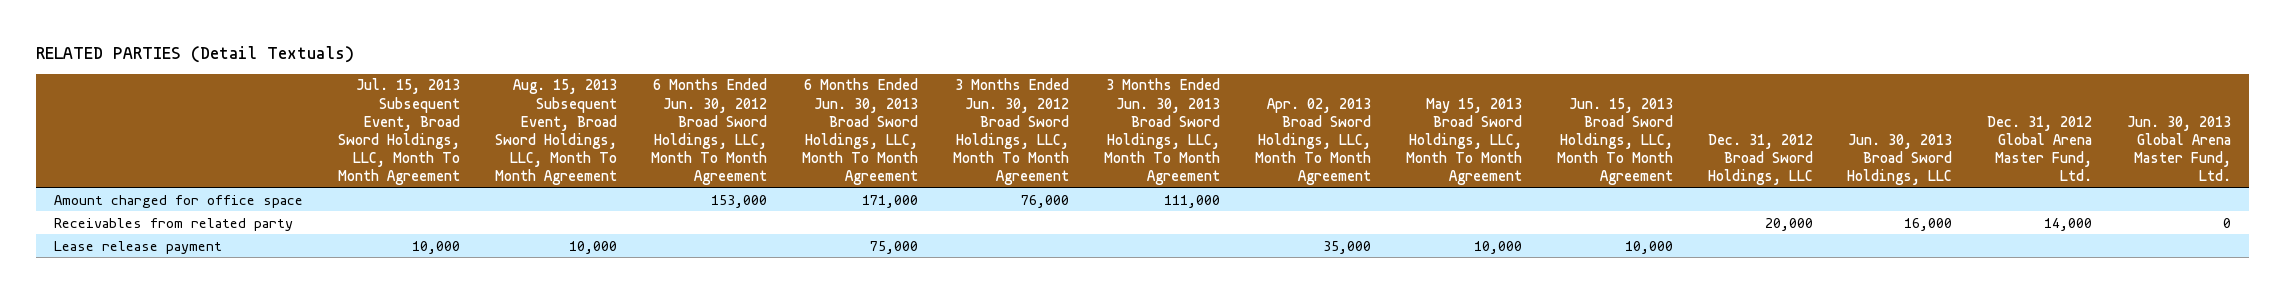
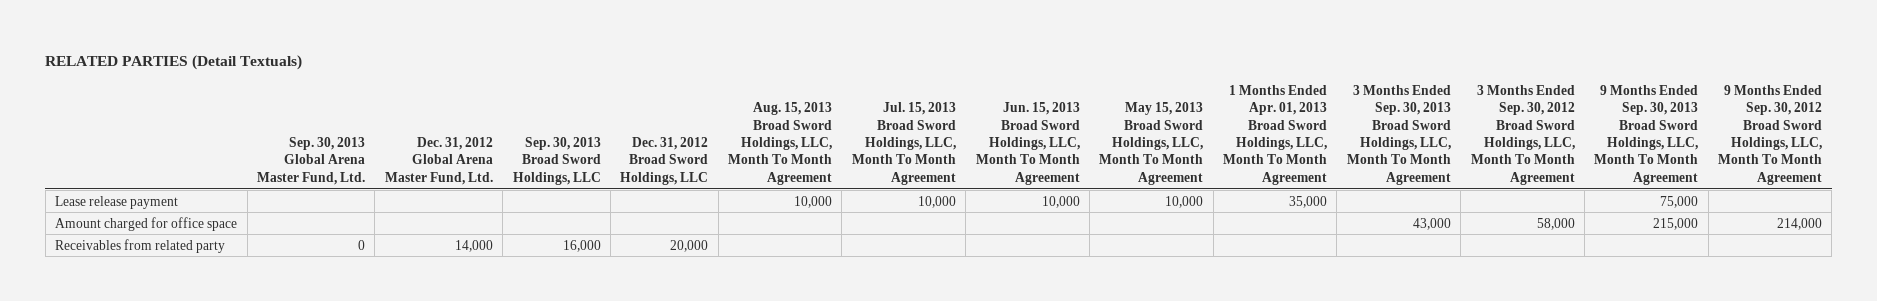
- | Jul. 15, 2013 Subsequent Event, Broad Sword Holdings, LLC, Month To Month Agreement | Aug. 15, 2013 Subsequent Event, Broad Sword Holdings, LLC, Month To Month Agreement | 6 Months Ended Jun. 30, 2012 Broad Sword Holdings, LLC, Month To Month Agreement | 6 Months Ended Jun. 30, 2013 Broad Sword Holdings, LLC, Month To Month Agreement | 3 Months Ended Jun. 30, 2012 Broad Sword Holdings, LLC, Month To Month Agreement | 3 Months Ended Jun. 30, 2013 Broad Sword Holdings, LLC, Month To Month Agreement | Apr. 02, 2013 Broad Sword Holdings, LLC, Month To Month Agreement | May 15, 2013 Broad Sword Holdings, LLC, Month To Month Agreement | Jun. 15, 2013 Broad Sword Holdings, LLC, Month To Month Agreement | Dec. 31, 2012 Broad Sword Holdings, LLC | Jun. 30, 2013 Broad Sword Holdings, LLC | Dec. 31, 2012 Global Arena Master Fund, Ltd. | Jun. 30, 2013 Global Arena Master Fund, Ltd.
+ | Sep. 30, 2013 Global Arena Master Fund, Ltd. | Dec. 31, 2012 Global Arena Master Fund, Ltd. | Sep. 30, 2013 Broad Sword Holdings, LLC | Dec. 31, 2012 Broad Sword Holdings, LLC | Aug. 15, 2013 Broad Sword Holdings, LLC, Month To Month Agreement | Jul. 15, 2013 Broad Sword Holdings, LLC, Month To Month Agreement | Jun. 15, 2013 Broad Sword Holdings, LLC, Month To Month Agreement | May 15, 2013 Broad Sword Holdings, LLC, Month To Month Agreement | 1 Months Ended Apr. 01, 2013 Broad Sword Holdings, LLC, Month To Month Agreement | 3 Months Ended Sep. 30, 2013 Broad Sword Holdings, LLC, Month To Month Agreement | 3 Months Ended Sep. 30, 2012 Broad Sword Holdings, LLC, Month To Month Agreement | 9 Months Ended Sep. 30, 2013 Broad Sword Holdings, LLC, Month To Month Agreement | 9 Months Ended Sep. 30, 2012 Broad Sword Holdings, LLC, Month To Month Agreement
moved up: Lease release payment | | | | | 10,000 | 10,000 | 10,000 | 10,000 | 35,000 | | | 75,000 |

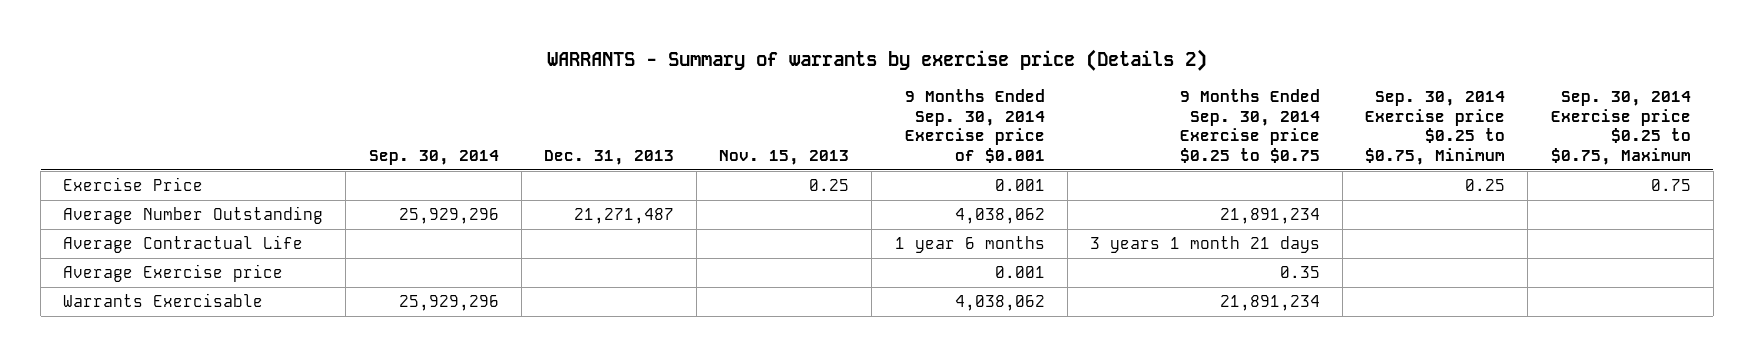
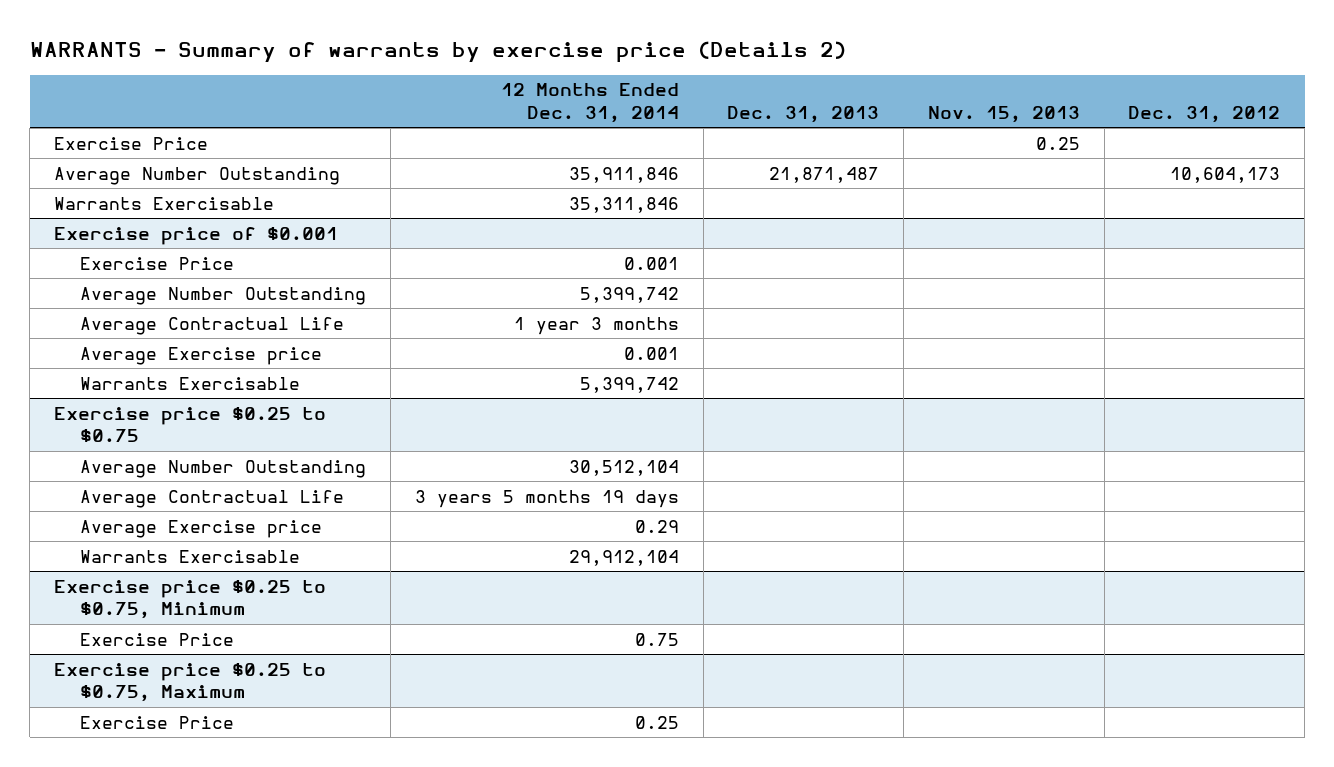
- | Sep. 30, 2014 | Dec. 31, 2013 | Nov. 15, 2013 | 9 Months Ended Sep. 30, 2014 Exercise price of $0.001 | 9 Months Ended Sep. 30, 2014 Exercise price $0.25 to $0.75 | Sep. 30, 2014 Exercise price $0.25 to $0.75, Minimum | Sep. 30, 2014 Exercise price $0.25 to $0.75, Maximum
+ | 12 Months Ended Dec. 31, 2014 | Dec. 31, 2013 | Nov. 15, 2013 | Dec. 31, 2012
- Average Number Outstanding | 25,929,296 | 21,271,487 | | 4,038,062 | 21,891,234 | |
- Average Contractual Life | | | | 1 year 6 months | 3 years 1 month 21 days | |
- Average Exercise price | | | | 0.001 | 0.35 | |
+ Average Number Outstanding | 35,911,846 | 21,871,487 | | 10,604,173
+ Exercise price of $0.001
+ Exercise Price | 0.001 | | |
+ Average Number Outstanding | 5,399,742 | | |
+ Average Contractual Life | 1 year 3 months | | |
+ Average Exercise price | 0.001 | | |
+ Warrants Exercisable | 5,399,742 | | |
+ Exercise price $0.25 to $0.75
+ Average Number Outstanding | 30,512,104 | | |
+ Average Contractual Life | 3 years 5 months 19 days | | |
+ Average Exercise price | 0.29 | | |
+ Warrants Exercisable | 29,912,104 | | |
+ Exercise price $0.25 to $0.75, Minimum
+ Exercise Price | 0.75 | | |
+ Exercise price $0.25 to $0.75, Maximum
+ Exercise Price | 0.25 | | |

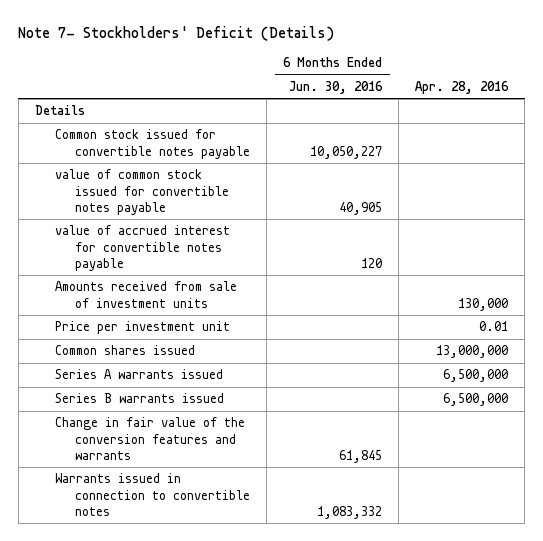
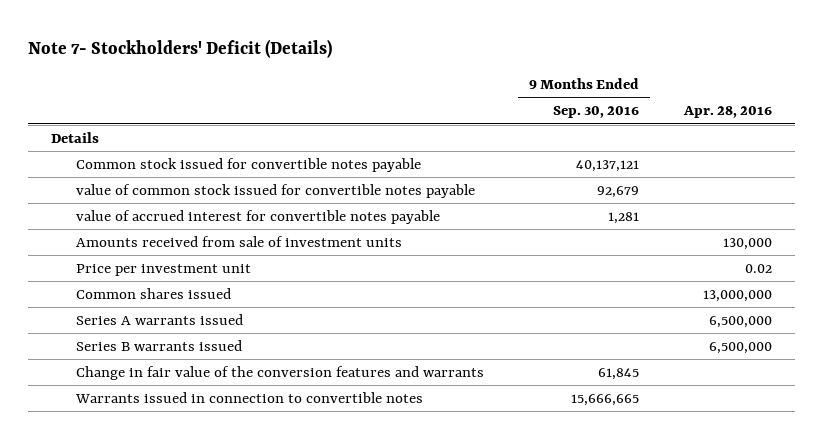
- | 6 Months Ended Jun. 30, 2016 | Apr. 28, 2016
+ | 9 Months Ended Sep. 30, 2016 | Apr. 28, 2016
- Price per investment unit | | 0.01
+ Price per investment unit | | 0.02

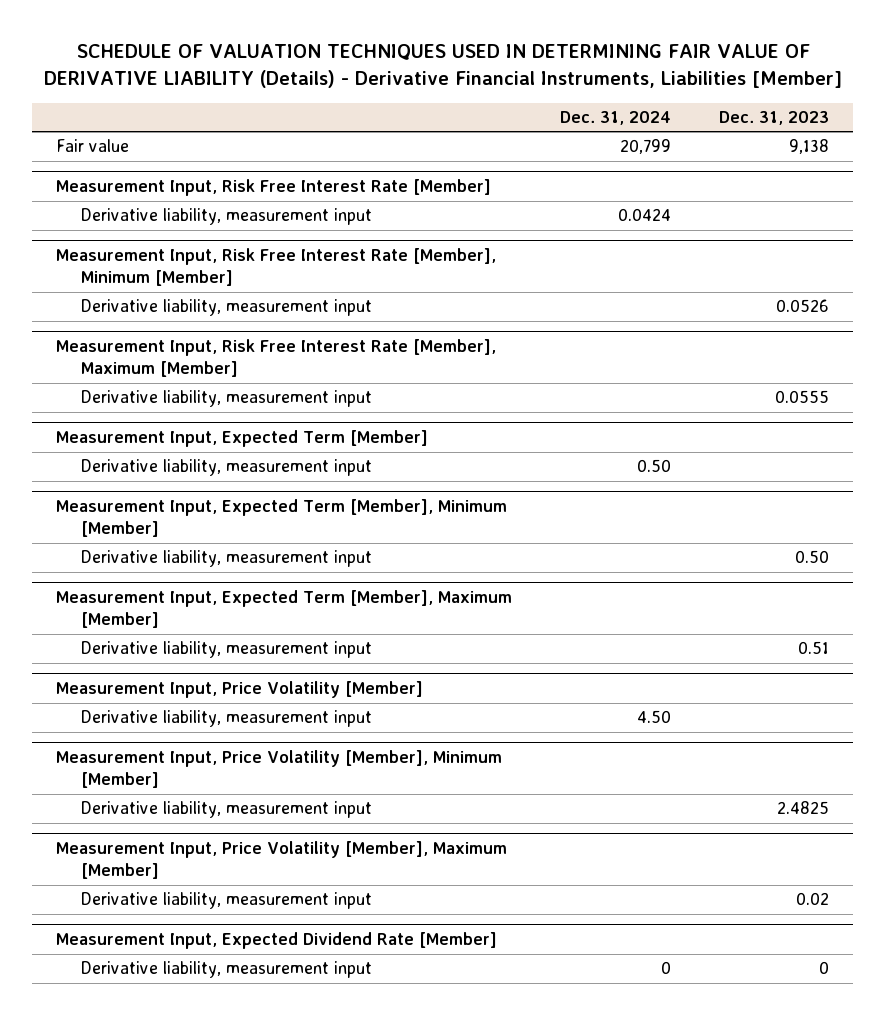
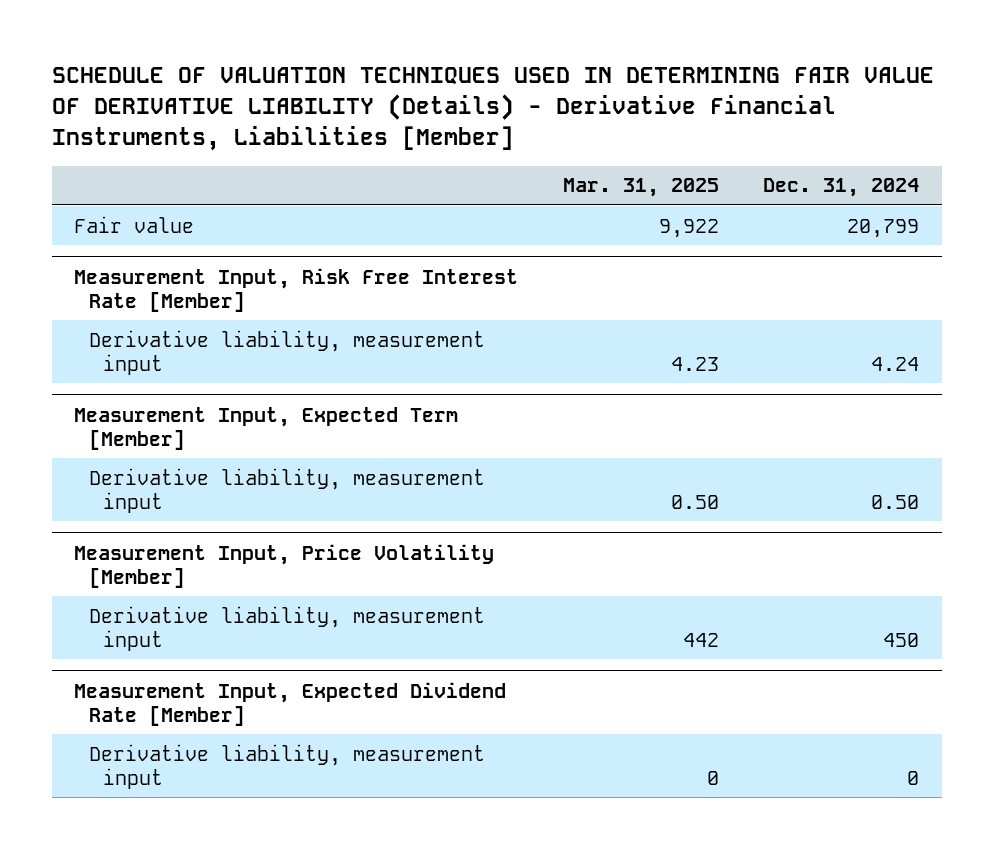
- | Dec. 31, 2024 | Dec. 31, 2023
+ | Mar. 31, 2025 | Dec. 31, 2024
@ Measurement Input, Risk Free Interest Rate [Member]
- Derivative liability, measurement input | 0.0424 |
- Measurement Input, Risk Free Interest Rate [Member], Minimum [Member]
- Derivative liability, measurement input | | 0.0526
- Measurement Input, Risk Free Interest Rate [Member], Maximum [Member]
- Derivative liability, measurement input | | 0.0555
@ Measurement Input, Risk Free Interest Rate [Member]
+ Derivative liability, measurement input | 4.23 | 4.24
- Measurement Input, Expected Term [Member], Minimum [Member]
- Derivative liability, measurement input | | 0.50
- Measurement Input, Expected Term [Member], Maximum [Member]
- Derivative liability, measurement input | | 0.51
@ Measurement Input, Price Volatility [Member]
- Derivative liability, measurement input | 4.50 |
- Measurement Input, Price Volatility [Member], Minimum [Member]
- Derivative liability, measurement input | | 2.4825
- Measurement Input, Price Volatility [Member], Maximum [Member]
- Derivative liability, measurement input | | 0.02
@ Measurement Input, Price Volatility [Member]
+ Derivative liability, measurement input | 442 | 450

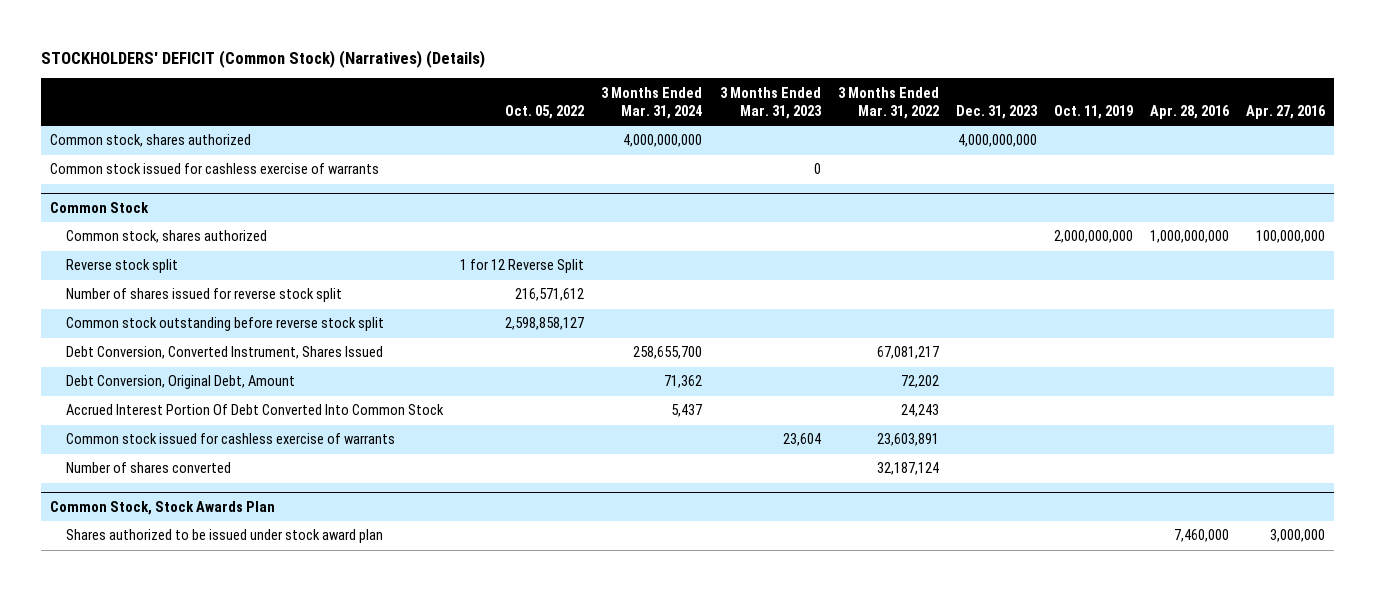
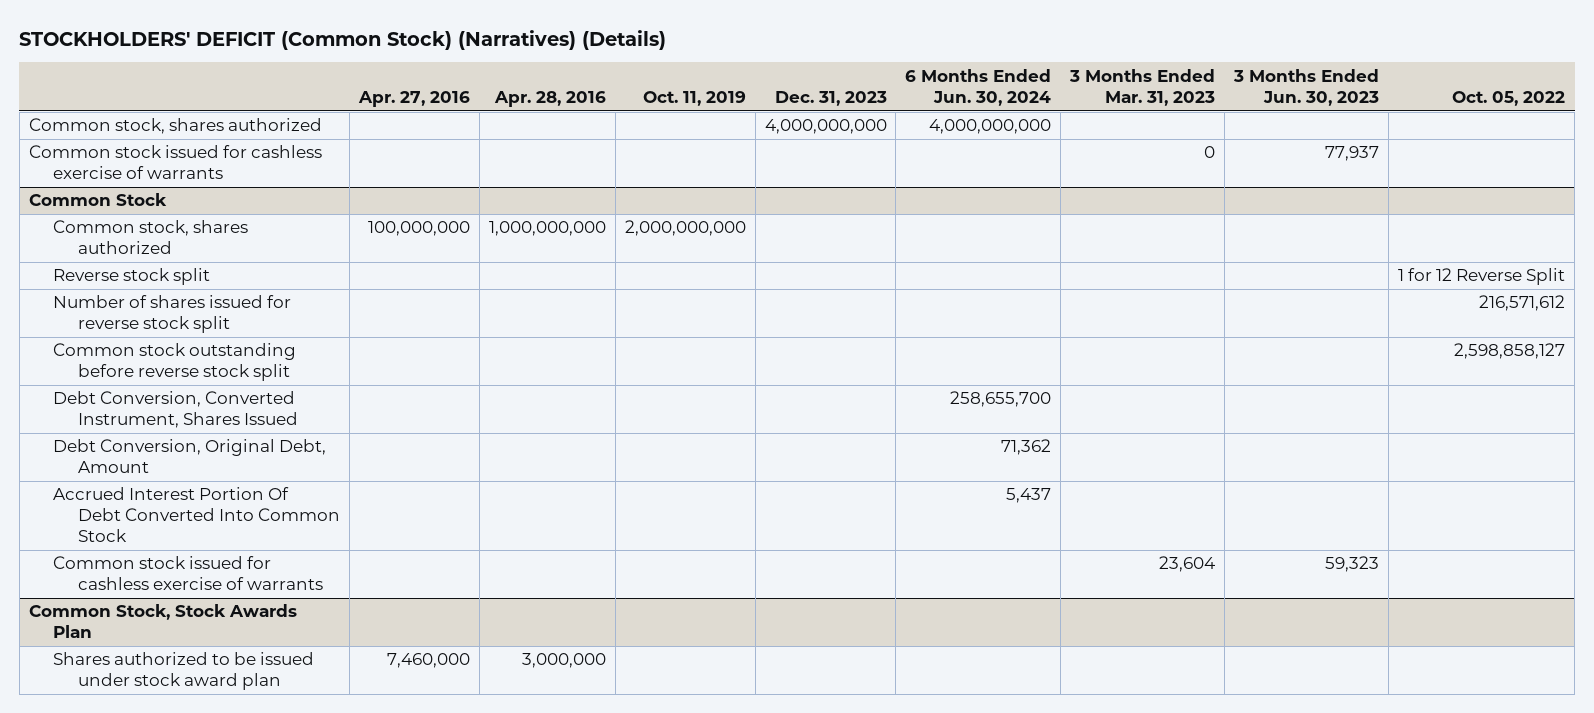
- | Oct. 05, 2022 | 3 Months Ended Mar. 31, 2024 | 3 Months Ended Mar. 31, 2023 | 3 Months Ended Mar. 31, 2022 | Dec. 31, 2023 | Oct. 11, 2019 | Apr. 28, 2016 | Apr. 27, 2016
+ | Apr. 27, 2016 | Apr. 28, 2016 | Oct. 11, 2019 | Dec. 31, 2023 | 6 Months Ended Jun. 30, 2024 | 3 Months Ended Mar. 31, 2023 | 3 Months Ended Jun. 30, 2023 | Oct. 05, 2022
@ Common Stock
- Number of shares converted | | | | 32,187,124 | | | |
@ Common Stock, Stock Awards Plan
- Shares authorized to be issued under stock award plan | | | | | | | 7,460,000 | 3,000,000
+ Shares authorized to be issued under stock award plan | 7,460,000 | 3,000,000 | | | | | |

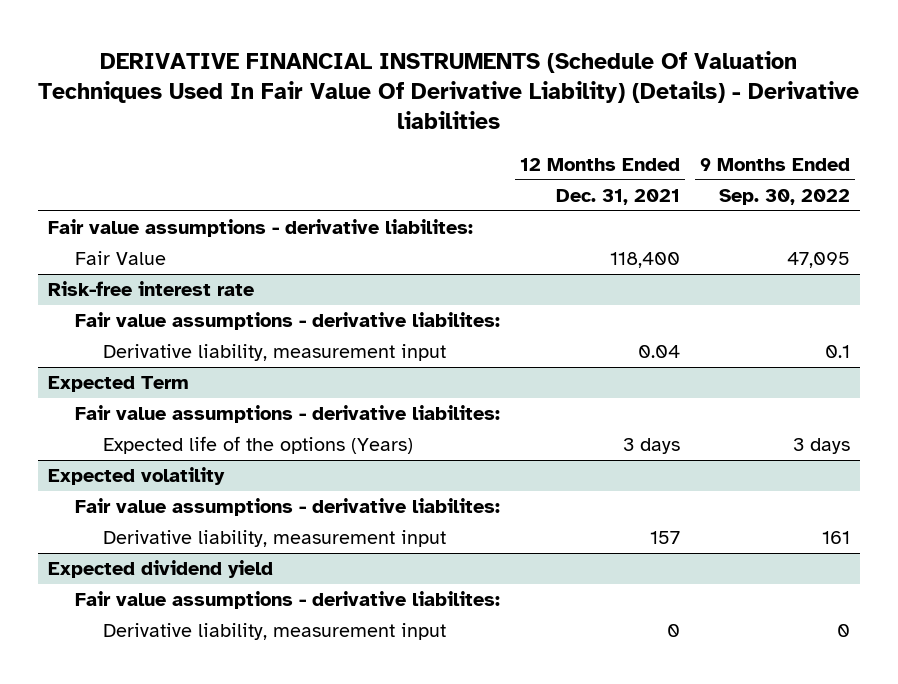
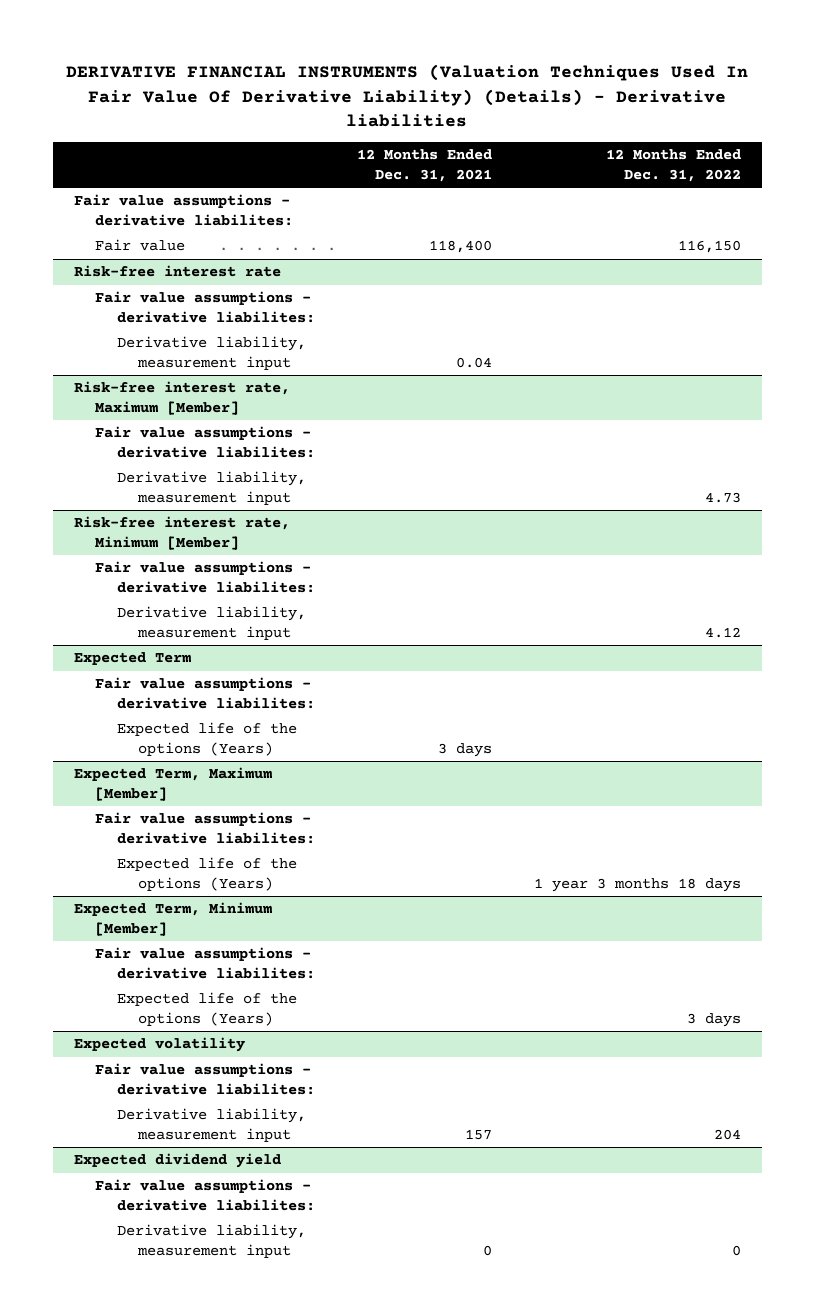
- DERIVATIVE FINANCIAL INSTRUMENTS (Schedule Of Valuation Techniques Used In Fair Value Of Derivative Liability) (Details) - Derivative liabilities
+ DERIVATIVE FINANCIAL INSTRUMENTS (Valuation Techniques Used In Fair Value Of Derivative Liability) (Details) - Derivative liabilities
- | 12 Months Ended Dec. 31, 2021 | 9 Months Ended Sep. 30, 2022
+ | 12 Months Ended Dec. 31, 2021 | 12 Months Ended Dec. 31, 2022
- Fair Value | 118,400 | 47,095
+ Fair value | 118,400 | 116,150
+ Risk-free interest rate, Maximum [Member]
+ Fair value assumptions - derivative liabilites:
+ Derivative liability, measurement input | | 4.73
+ Risk-free interest rate, Minimum [Member]
+ Fair value assumptions - derivative liabilites:
+ Derivative liability, measurement input | | 4.12
+ Expected Term, Maximum [Member]
+ Fair value assumptions - derivative liabilites:
+ Expected life of the options (Years) | | 1 year 3 months 18 days
+ Expected Term, Minimum [Member]
+ Fair value assumptions - derivative liabilites:
+ Expected life of the options (Years) | | 3 days

